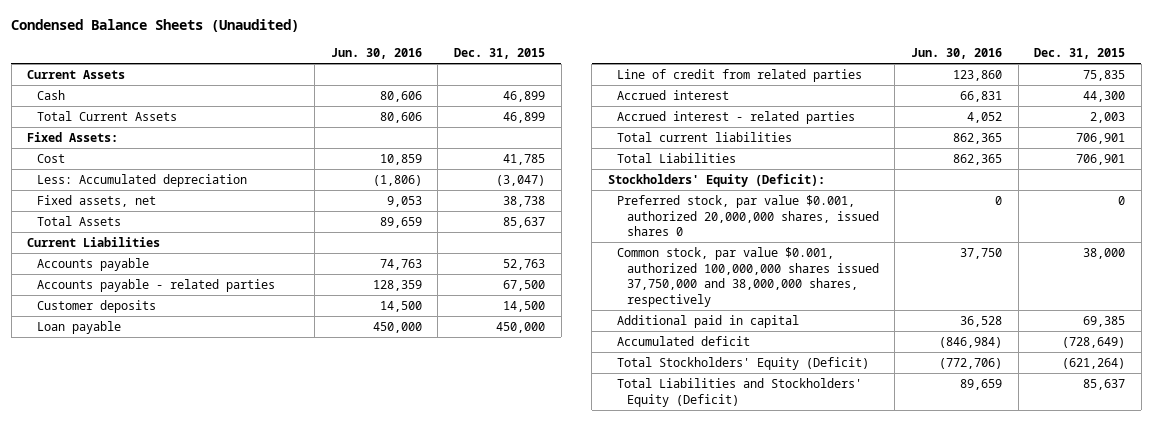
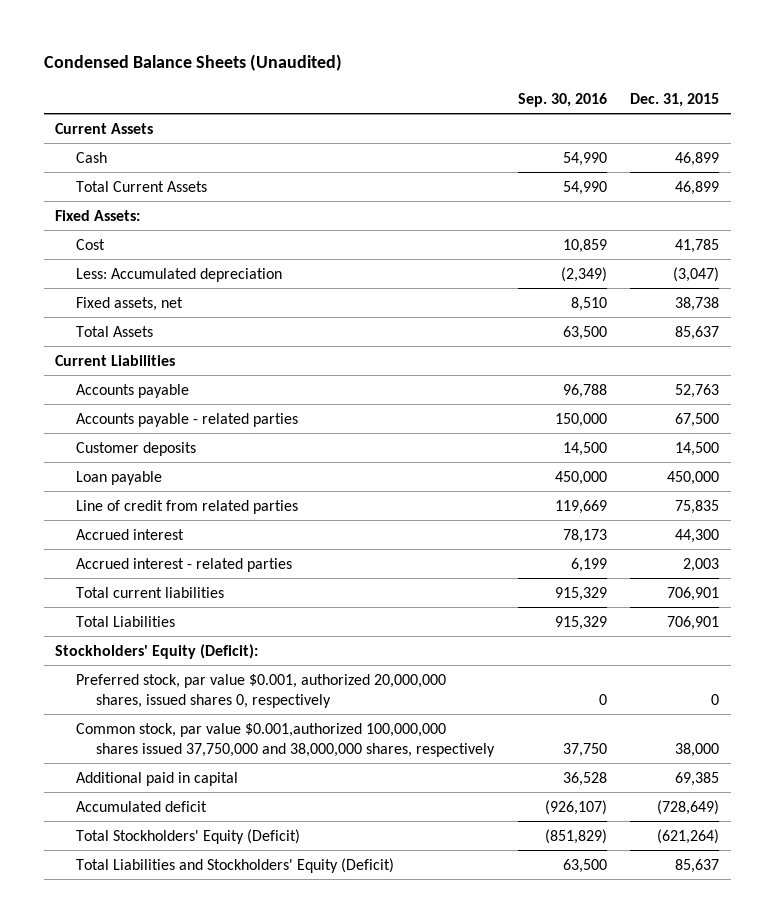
- | Jun. 30, 2016 | Dec. 31, 2015
+ | Sep. 30, 2016 | Dec. 31, 2015
- Preferred stock, par value $0.001, authorized 20,000,000 shares, issued shares 0 | 0 | 0
- Common stock, par value $0.001, authorized 100,000,000 shares issued 37,750,000 and 38,000,000 shares, respectively | 37,750 | 38,000
+ Preferred stock, par value $0.001, authorized 20,000,000 shares, issued shares 0, respectively | 0 | 0
+ Common stock, par value $0.001,authorized 100,000,000 shares issued 37,750,000 and 38,000,000 shares, respectively | 37,750 | 38,000

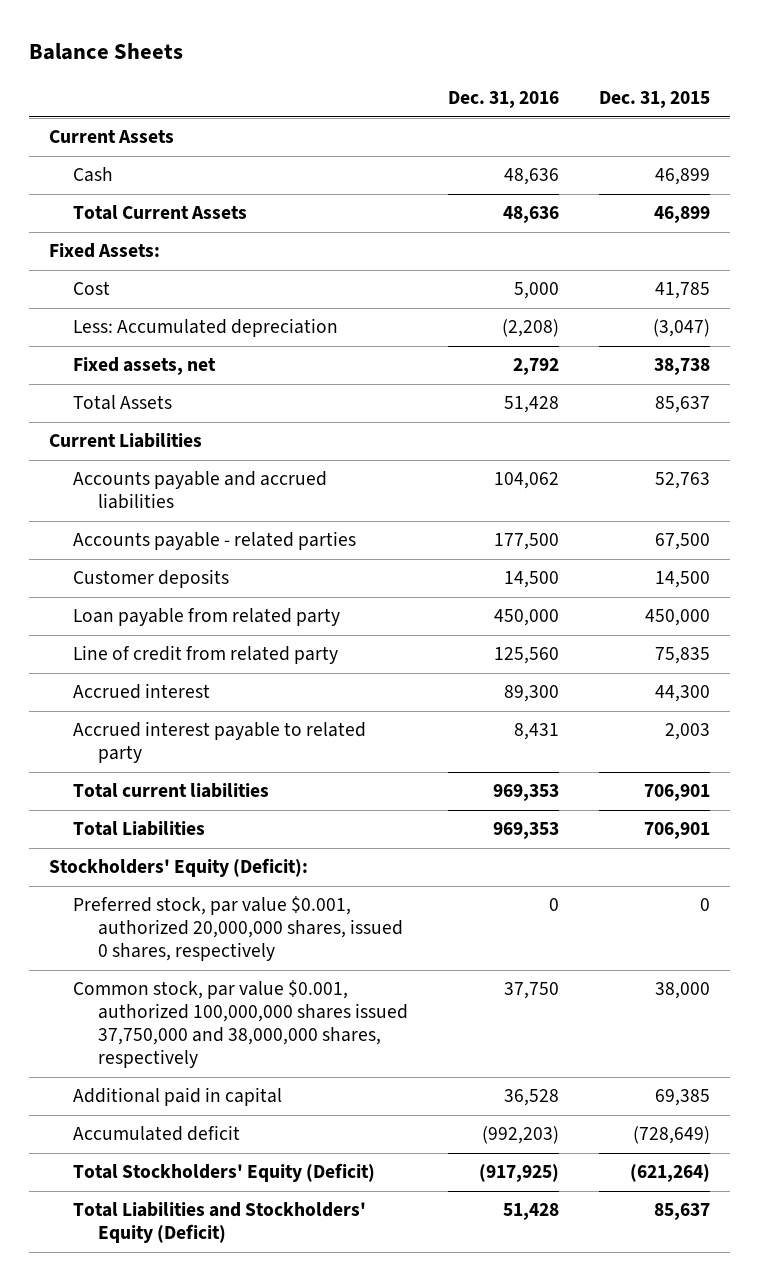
- Condensed Balance Sheets (Unaudited)
+ Balance Sheets
- | Sep. 30, 2016 | Dec. 31, 2015
+ | Dec. 31, 2016 | Dec. 31, 2015
- Accounts payable | 96,788 | 52,763
+ Accounts payable and accrued liabilities | 104,062 | 52,763
- Loan payable | 450,000 | 450,000
- Line of credit from related parties | 119,669 | 75,835
+ Loan payable from related party | 450,000 | 450,000
+ Line of credit from related party | 125,560 | 75,835
- Accrued interest - related parties | 6,199 | 2,003
+ Accrued interest payable to related party | 8,431 | 2,003
- Preferred stock, par value $0.001, authorized 20,000,000 shares, issued shares 0, respectively | 0 | 0
- Common stock, par value $0.001,authorized 100,000,000 shares issued 37,750,000 and 38,000,000 shares, respectively | 37,750 | 38,000
+ Preferred stock, par value $0.001, authorized 20,000,000 shares, issued 0 shares, respectively | 0 | 0
+ Common stock, par value $0.001, authorized 100,000,000 shares issued 37,750,000 and 38,000,000 shares, respectively | 37,750 | 38,000

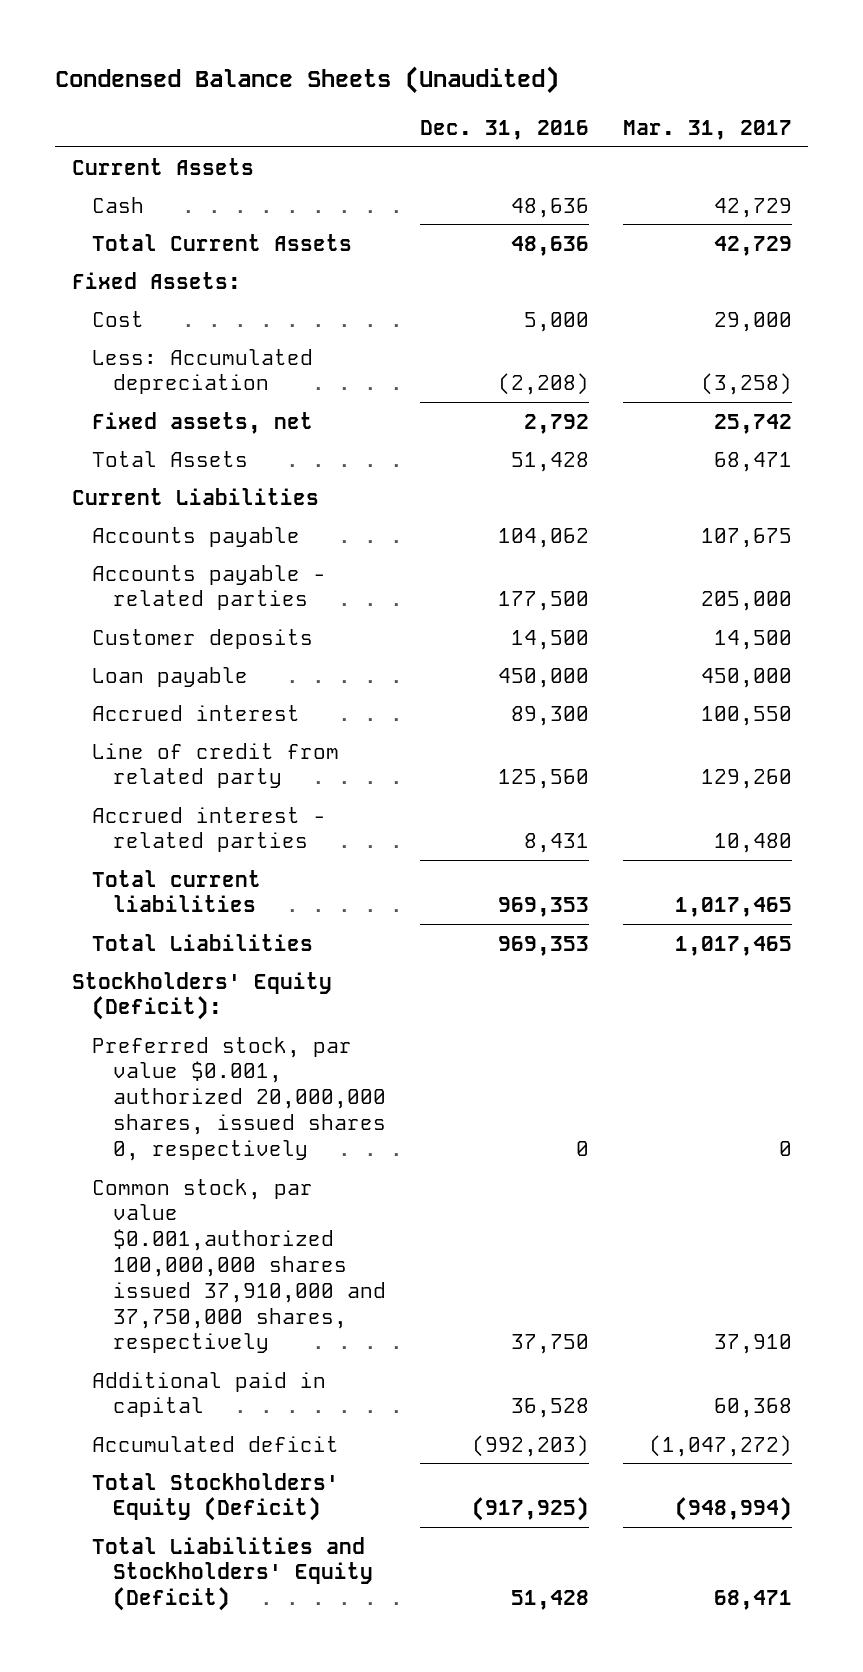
- Balance Sheets
+ Condensed Balance Sheets (Unaudited)
- | Dec. 31, 2016 | Dec. 31, 2015
+ | Dec. 31, 2016 | Mar. 31, 2017
- Accounts payable and accrued liabilities | 104,062 | 52,763
+ Accounts payable | 104,062 | 107,675
- Loan payable from related party | 450,000 | 450,000
+ Loan payable | 450,000 | 450,000
- Accrued interest payable to related party | 8,431 | 2,003
moved down: Line of credit from related party | 125,560 | 129,260
+ Accrued interest - related parties | 8,431 | 10,480
- Preferred stock, par value $0.001, authorized 20,000,000 shares, issued 0 shares, respectively | 0 | 0
- Common stock, par value $0.001, authorized 100,000,000 shares issued 37,750,000 and 38,000,000 shares, respectively | 37,750 | 38,000
+ Preferred stock, par value $0.001, authorized 20,000,000 shares, issued shares 0, respectively | 0 | 0
+ Common stock, par value $0.001,authorized 100,000,000 shares issued 37,910,000 and 37,750,000 shares, respectively | 37,750 | 37,910

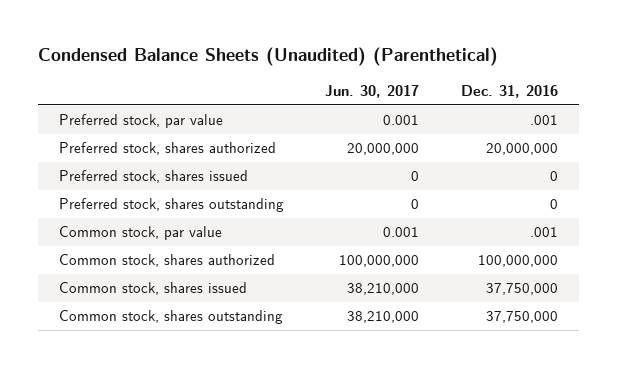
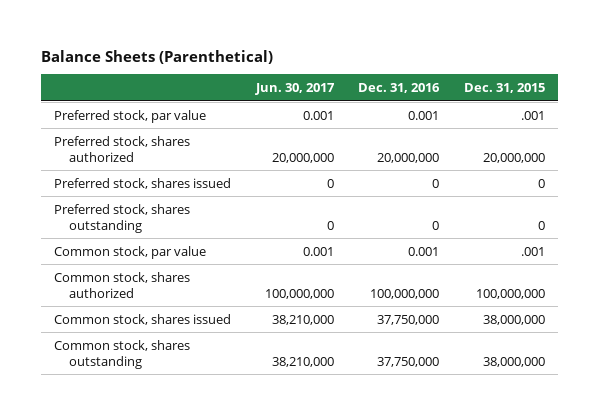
- Condensed Balance Sheets (Unaudited) (Parenthetical)
+ Balance Sheets (Parenthetical)
- | Jun. 30, 2017 | Dec. 31, 2016
+ | Jun. 30, 2017 | Dec. 31, 2016 | Dec. 31, 2015
- Preferred stock, par value | 0.001 | .001
+ Preferred stock, par value | 0.001 | 0.001 | .001
- Common stock, par value | 0.001 | .001
+ Common stock, par value | 0.001 | 0.001 | .001

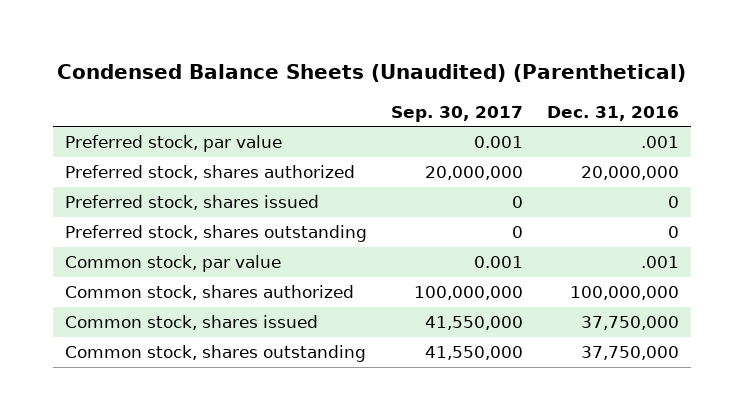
- Balance Sheets (Parenthetical)
+ Condensed Balance Sheets (Unaudited) (Parenthetical)
- | Jun. 30, 2017 | Dec. 31, 2016 | Dec. 31, 2015
+ | Sep. 30, 2017 | Dec. 31, 2016
- Preferred stock, par value | 0.001 | 0.001 | .001
+ Preferred stock, par value | 0.001 | .001
- Common stock, par value | 0.001 | 0.001 | .001
+ Common stock, par value | 0.001 | .001

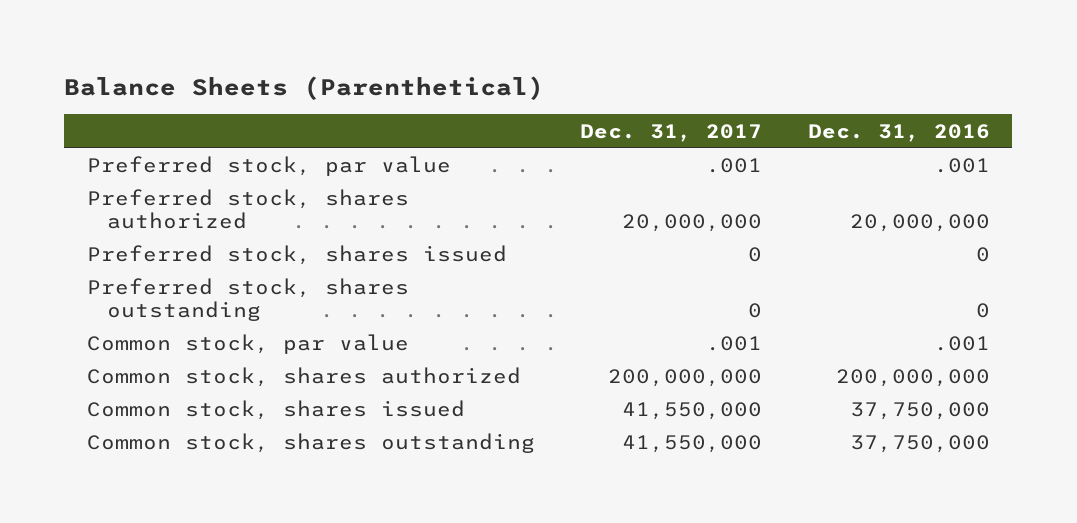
- Condensed Balance Sheets (Unaudited) (Parenthetical)
+ Balance Sheets (Parenthetical)
- | Sep. 30, 2017 | Dec. 31, 2016
+ | Dec. 31, 2017 | Dec. 31, 2016
- Common stock, shares authorized | 100,000,000 | 100,000,000
+ Common stock, shares authorized | 200,000,000 | 200,000,000

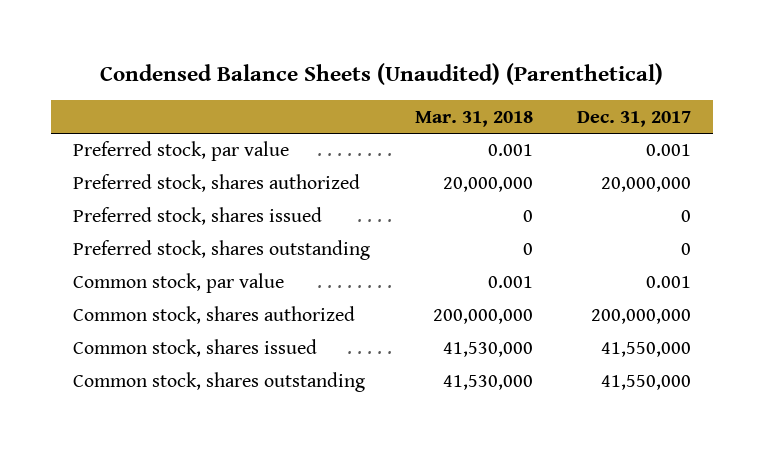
- Balance Sheets (Parenthetical)
+ Condensed Balance Sheets (Unaudited) (Parenthetical)
- | Dec. 31, 2017 | Dec. 31, 2016
+ | Mar. 31, 2018 | Dec. 31, 2017
- Preferred stock, par value | .001 | .001
+ Preferred stock, par value | 0.001 | 0.001
- Common stock, par value | .001 | .001
+ Common stock, par value | 0.001 | 0.001

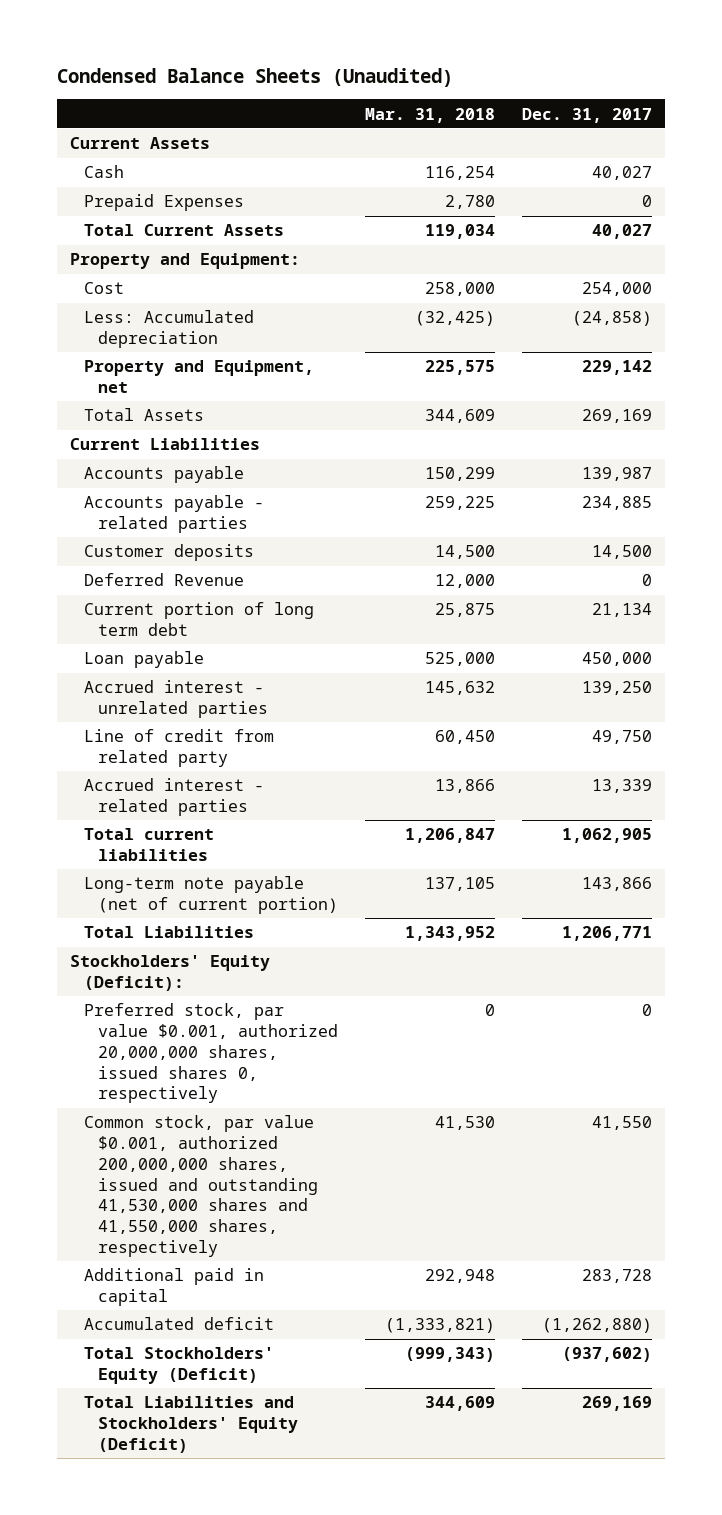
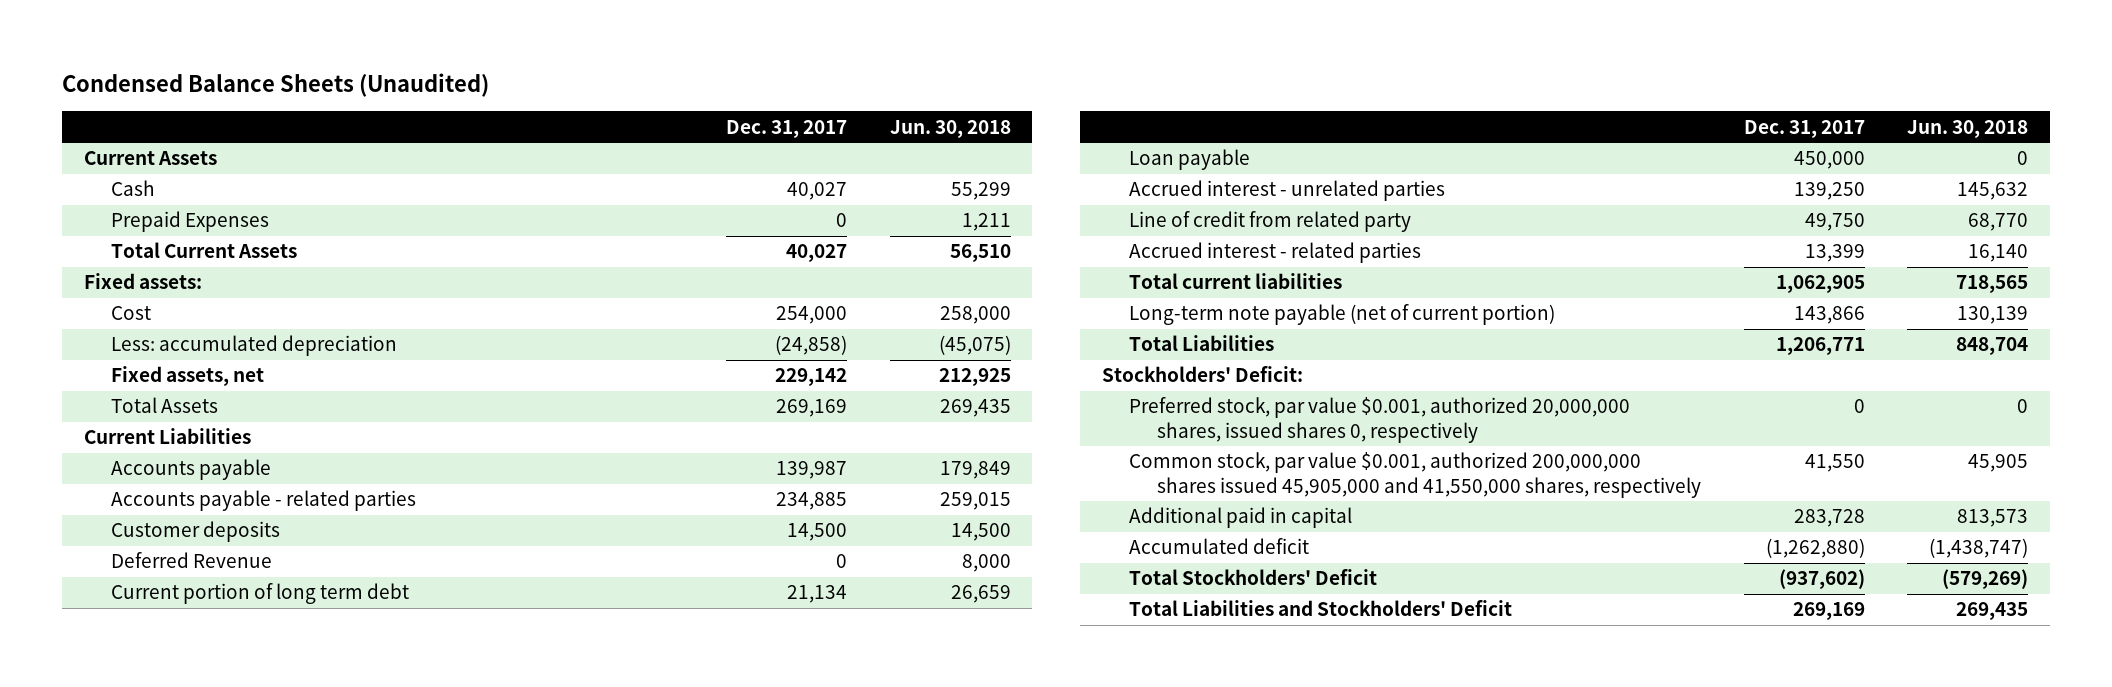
- | Mar. 31, 2018 | Dec. 31, 2017
+ | Dec. 31, 2017 | Jun. 30, 2018
- Property and Equipment:
+ Fixed assets:
- Less: Accumulated depreciation | (32,425) | (24,858)
- Property and Equipment, net | 225,575 | 229,142
+ Less: accumulated depreciation | (24,858) | (45,075)
+ Fixed assets, net | 229,142 | 212,925
- Accrued interest - related parties | 13,866 | 13,339
+ Accrued interest - related parties | 13,399 | 16,140
- Stockholders' Equity (Deficit):
+ Stockholders' Deficit:
- Common stock, par value $0.001, authorized 200,000,000 shares, issued and outstanding 41,530,000 shares and 41,550,000 shares, respectively | 41,530 | 41,550
+ Common stock, par value $0.001, authorized 200,000,000 shares issued 45,905,000 and 41,550,000 shares, respectively | 41,550 | 45,905
- Total Stockholders' Equity (Deficit) | (999,343) | (937,602)
- Total Liabilities and Stockholders' Equity (Deficit) | 344,609 | 269,169
+ Total Stockholders' Deficit | (937,602) | (579,269)
+ Total Liabilities and Stockholders' Deficit | 269,169 | 269,435

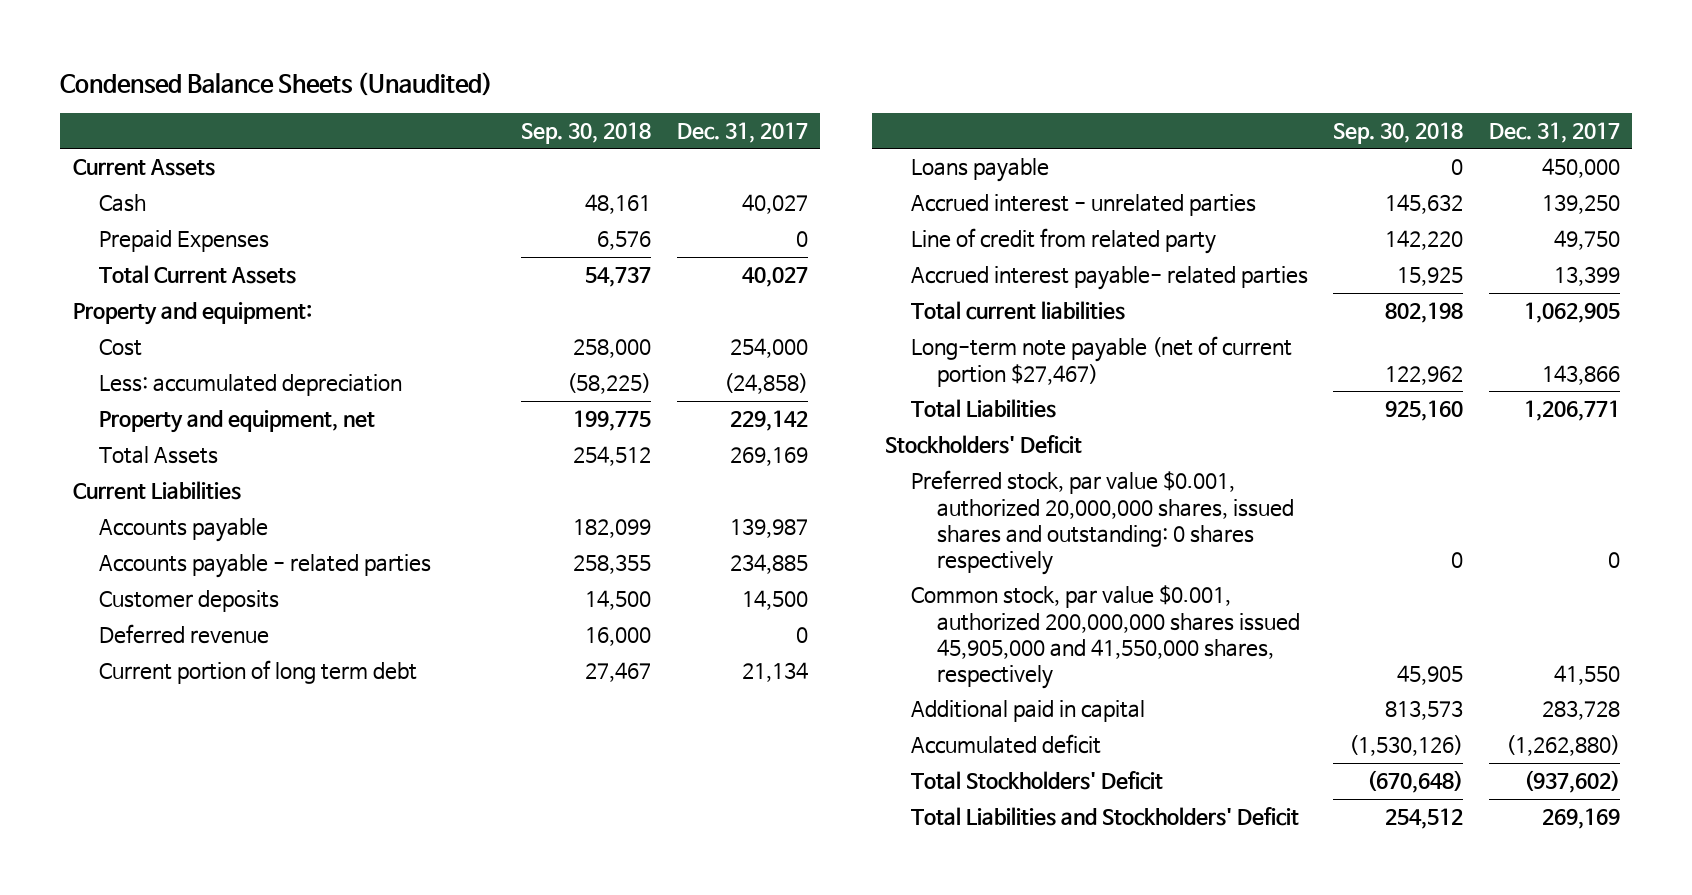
- | Dec. 31, 2017 | Jun. 30, 2018
+ | Sep. 30, 2018 | Dec. 31, 2017
- Fixed assets:
+ Property and equipment:
- Fixed assets, net | 229,142 | 212,925
+ Property and equipment, net | 199,775 | 229,142
- Deferred Revenue | 0 | 8,000
+ Deferred revenue | 16,000 | 0
- Loan payable | 450,000 | 0
+ Loans payable | 0 | 450,000
- Accrued interest - related parties | 13,399 | 16,140
+ Accrued interest payable- related parties | 15,925 | 13,399
- Long-term note payable (net of current portion) | 143,866 | 130,139
+ Long-term note payable (net of current portion $27,467) | 122,962 | 143,866
- Stockholders' Deficit:
- Preferred stock, par value $0.001, authorized 20,000,000 shares, issued shares 0, respectively | 0 | 0
+ Stockholders' Deficit
+ Preferred stock, par value $0.001, authorized 20,000,000 shares, issued shares and outstanding: 0 shares respectively | 0 | 0

